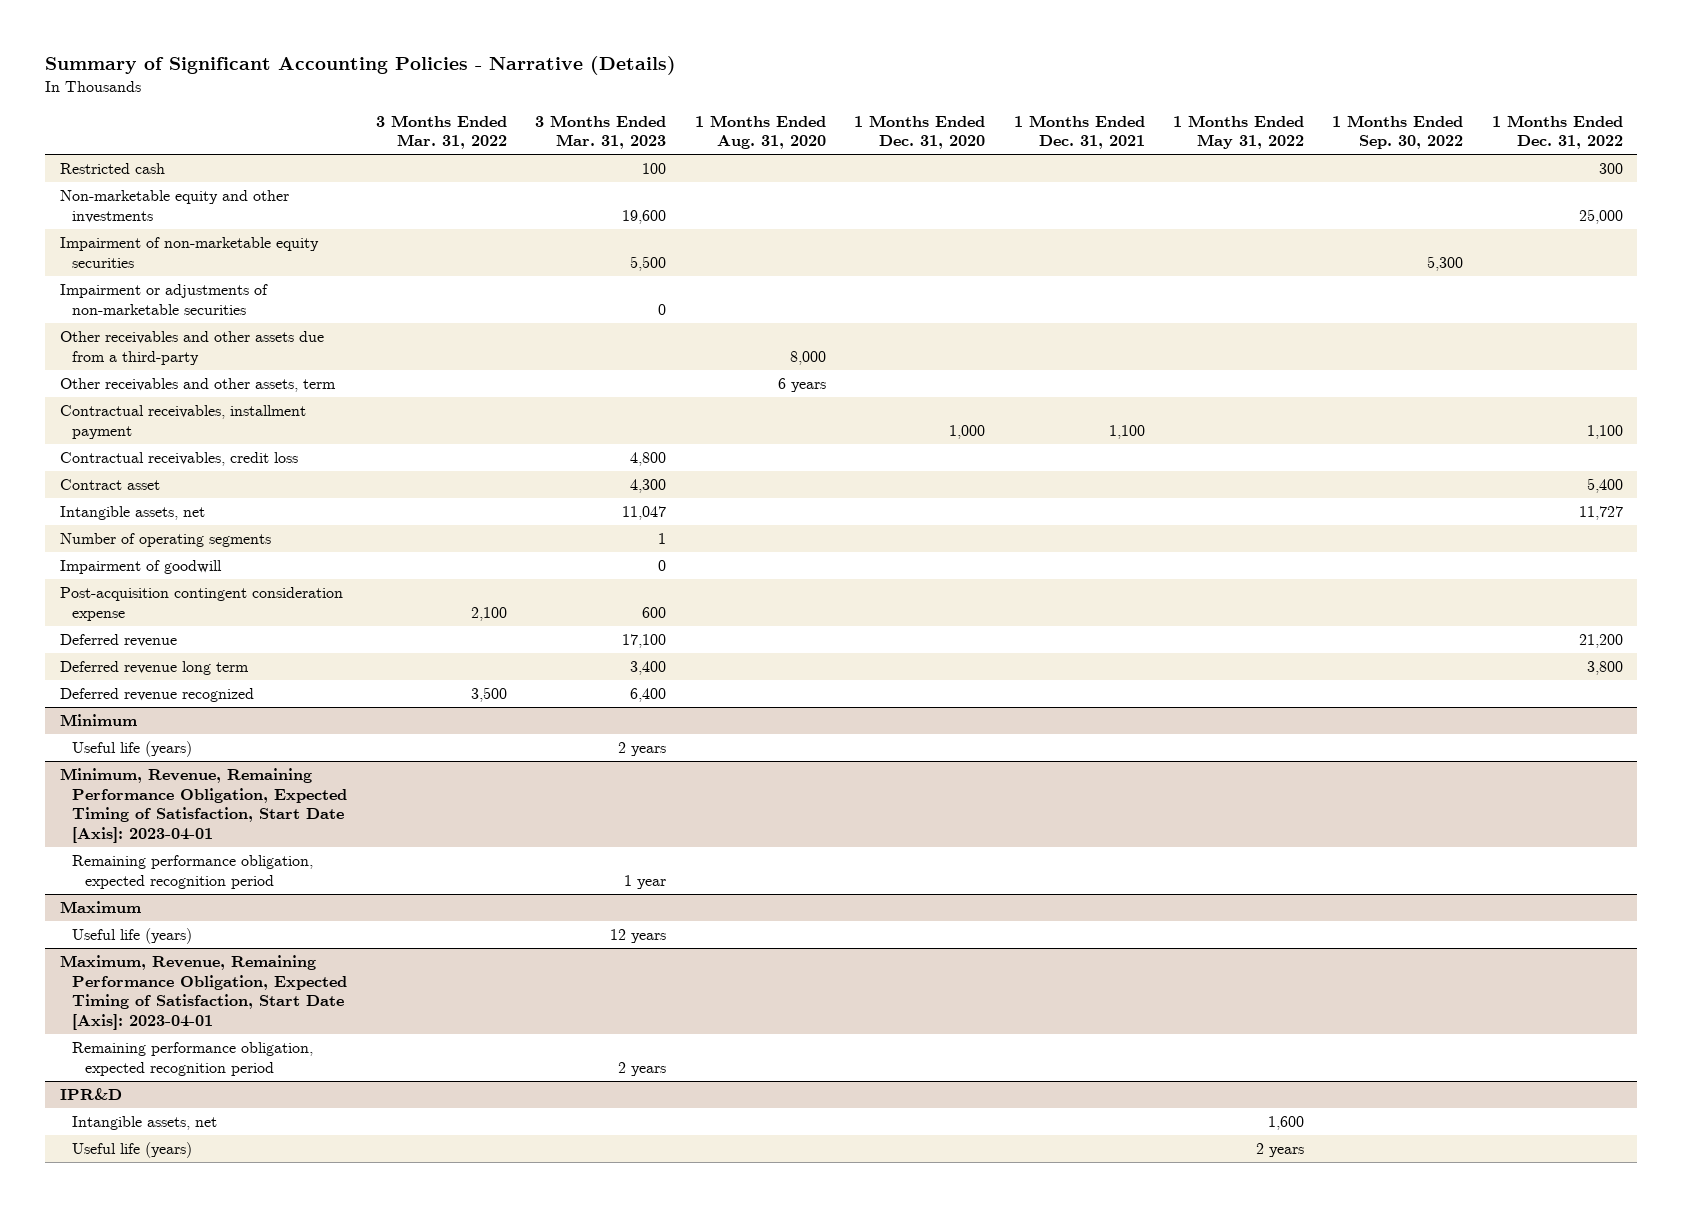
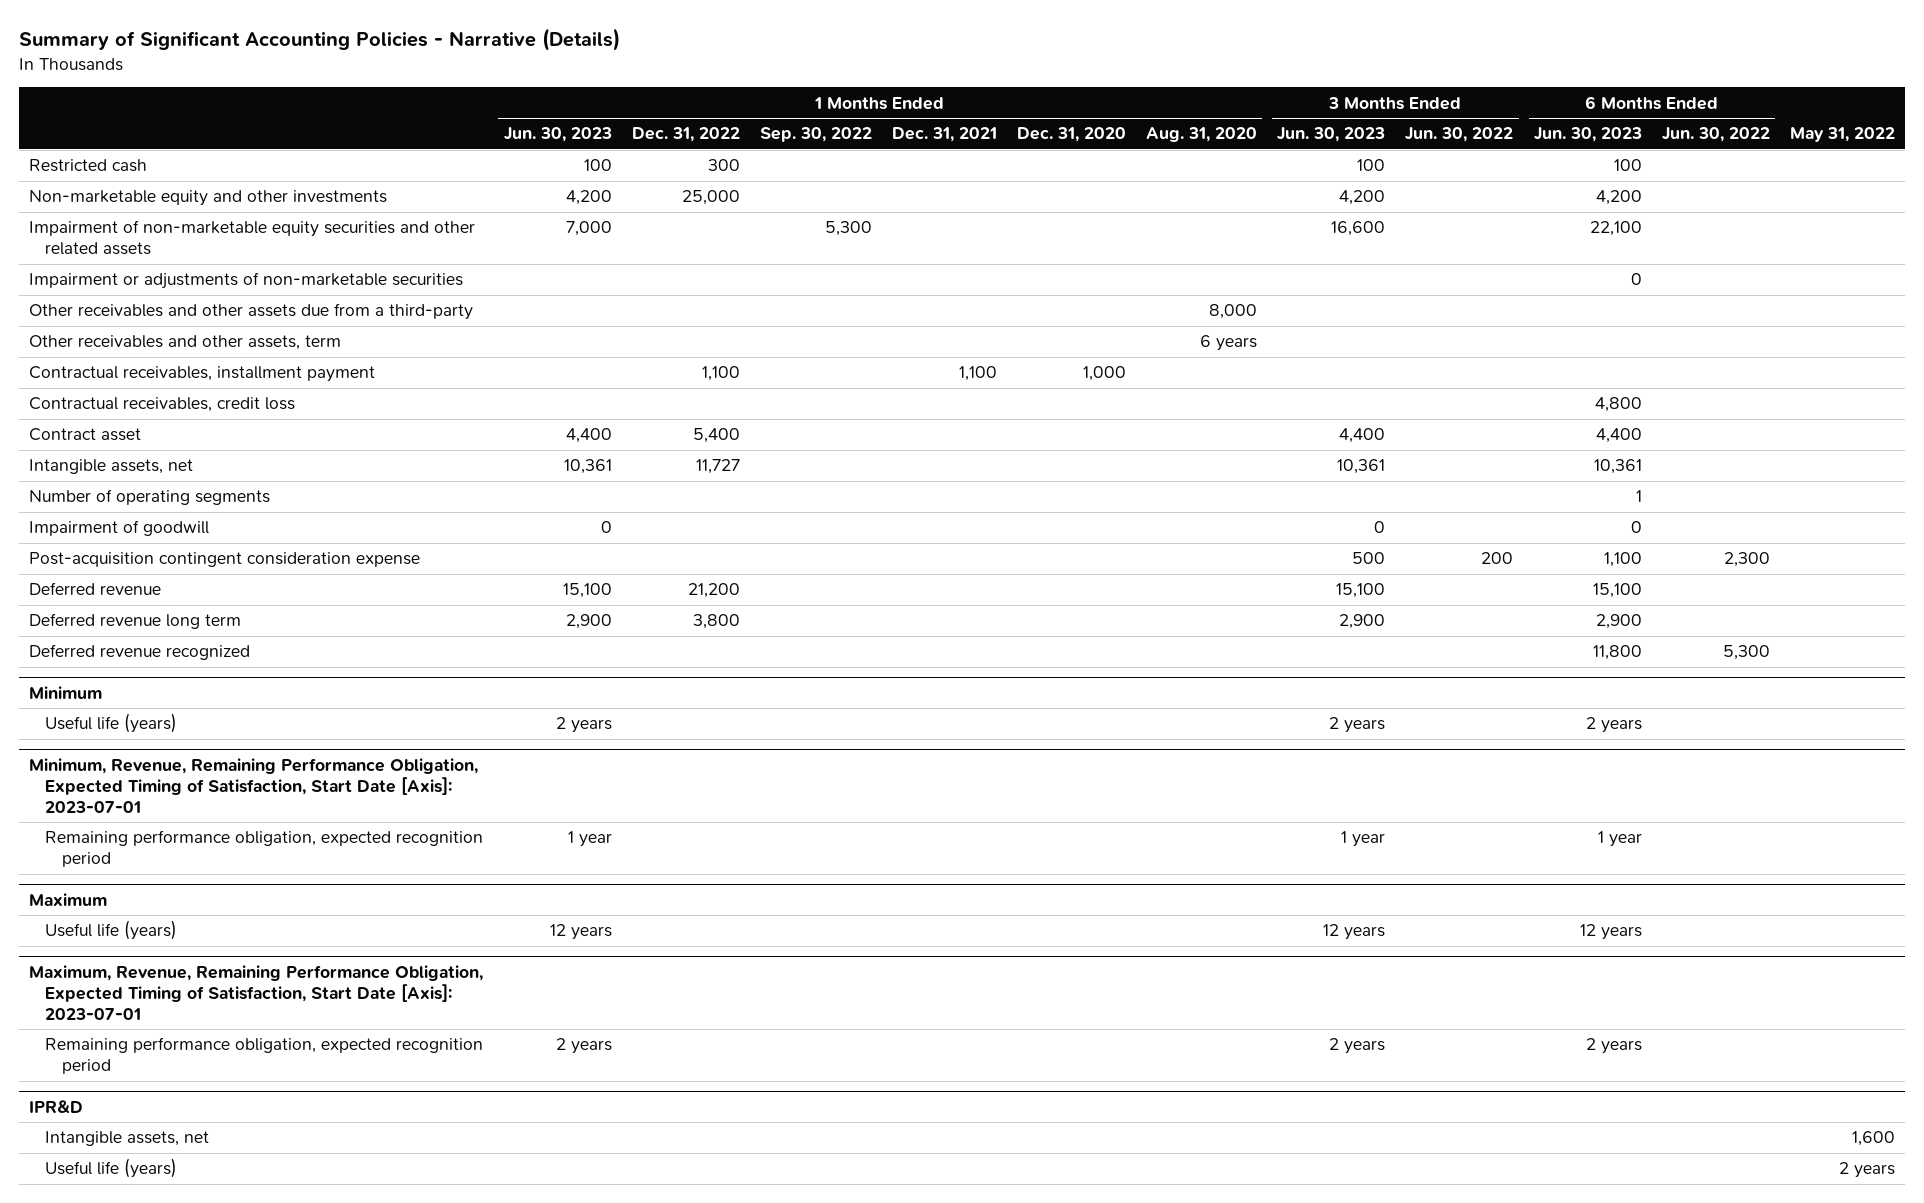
- | 3 Months Ended Mar. 31, 2022 | 3 Months Ended Mar. 31, 2023 | 1 Months Ended Aug. 31, 2020 | 1 Months Ended Dec. 31, 2020 | 1 Months Ended Dec. 31, 2021 | 1 Months Ended May 31, 2022 | 1 Months Ended Sep. 30, 2022 | 1 Months Ended Dec. 31, 2022
+ | 1 Months Ended Jun. 30, 2023 | 1 Months Ended Dec. 31, 2022 | 1 Months Ended Sep. 30, 2022 | 1 Months Ended Dec. 31, 2021 | 1 Months Ended Dec. 31, 2020 | 1 Months Ended Aug. 31, 2020 | 3 Months Ended Jun. 30, 2023 | 3 Months Ended Jun. 30, 2022 | 6 Months Ended Jun. 30, 2023 | 6 Months Ended Jun. 30, 2022 | May 31, 2022
- Impairment of non-marketable equity securities | | 5,500 | | | | | 5,300 |
+ Impairment of non-marketable equity securities and other related assets | 7,000 | | 5,300 | | | | 16,600 | | 22,100 | |
- Minimum, Revenue, Remaining Performance Obligation, Expected Timing of Satisfaction, Start Date [Axis]: 2023-04-01
+ Minimum, Revenue, Remaining Performance Obligation, Expected Timing of Satisfaction, Start Date [Axis]: 2023-07-01
- Maximum, Revenue, Remaining Performance Obligation, Expected Timing of Satisfaction, Start Date [Axis]: 2023-04-01
+ Maximum, Revenue, Remaining Performance Obligation, Expected Timing of Satisfaction, Start Date [Axis]: 2023-07-01

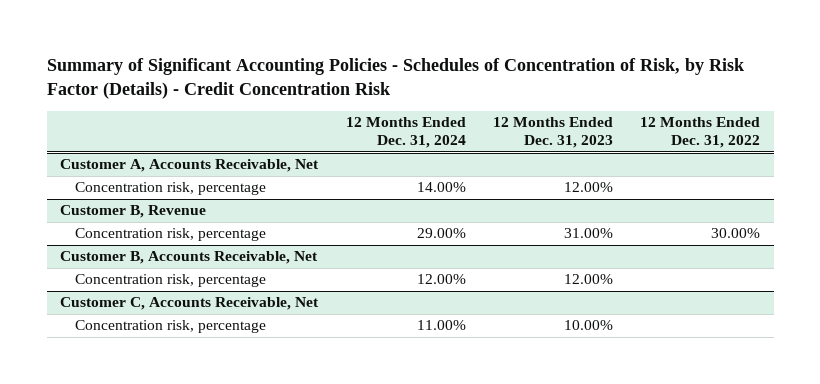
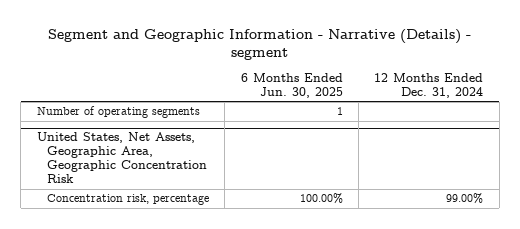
- Summary of Significant Accounting Policies - Schedules of Concentration of Risk, by Risk Factor (Details) - Credit Concentration Risk
+ Segment and Geographic Information - Narrative (Details) - segment
- | 12 Months Ended Dec. 31, 2024 | 12 Months Ended Dec. 31, 2023 | 12 Months Ended Dec. 31, 2022
+ | 6 Months Ended Jun. 30, 2025 | 12 Months Ended Dec. 31, 2024
- Customer A, Accounts Receivable, Net
- Concentration risk, percentage | 14.00% | 12.00% |
- Customer B, Revenue
- Concentration risk, percentage | 29.00% | 31.00% | 30.00%
- Customer B, Accounts Receivable, Net
- Concentration risk, percentage | 12.00% | 12.00% |
- Customer C, Accounts Receivable, Net
- Concentration risk, percentage | 11.00% | 10.00% |
+ Number of operating segments | 1 |
+ United States, Net Assets, Geographic Area, Geographic Concentration Risk
+ Concentration risk, percentage | 100.00% | 99.00%

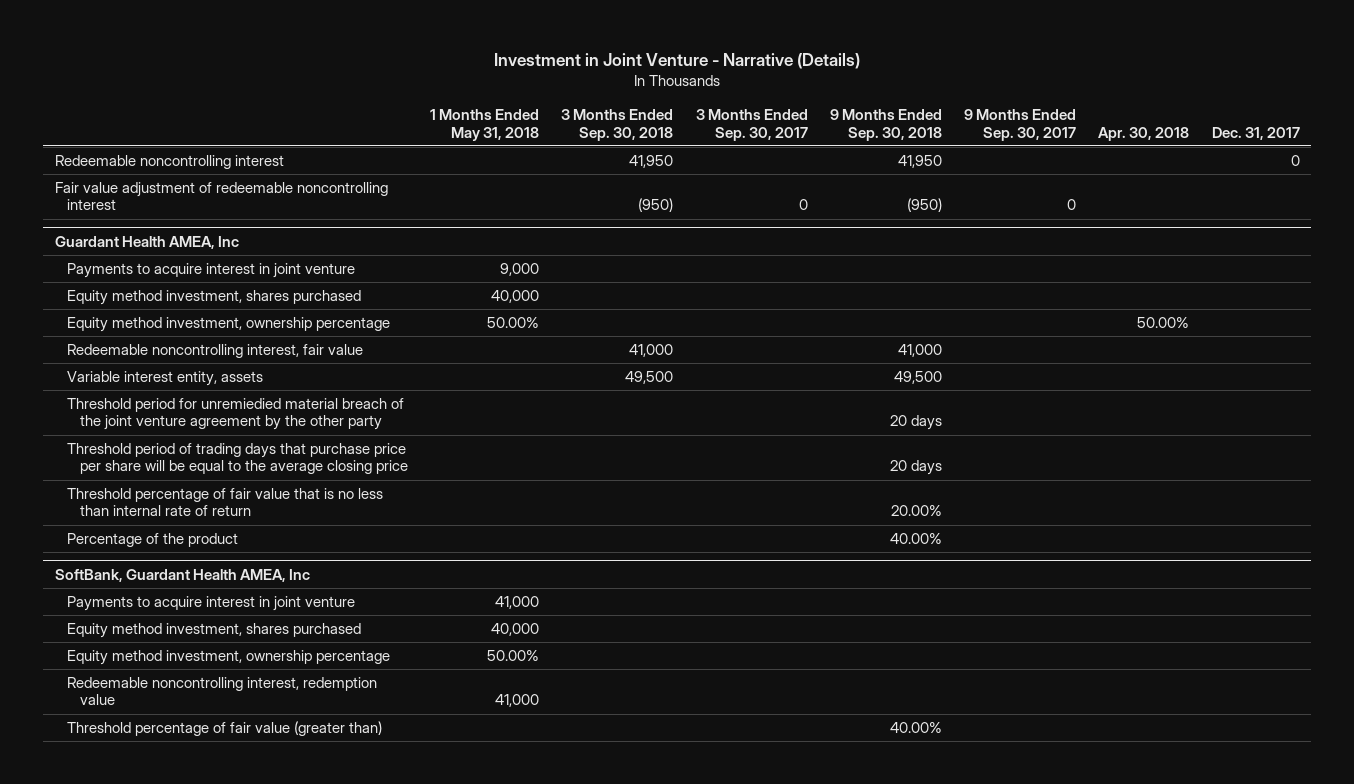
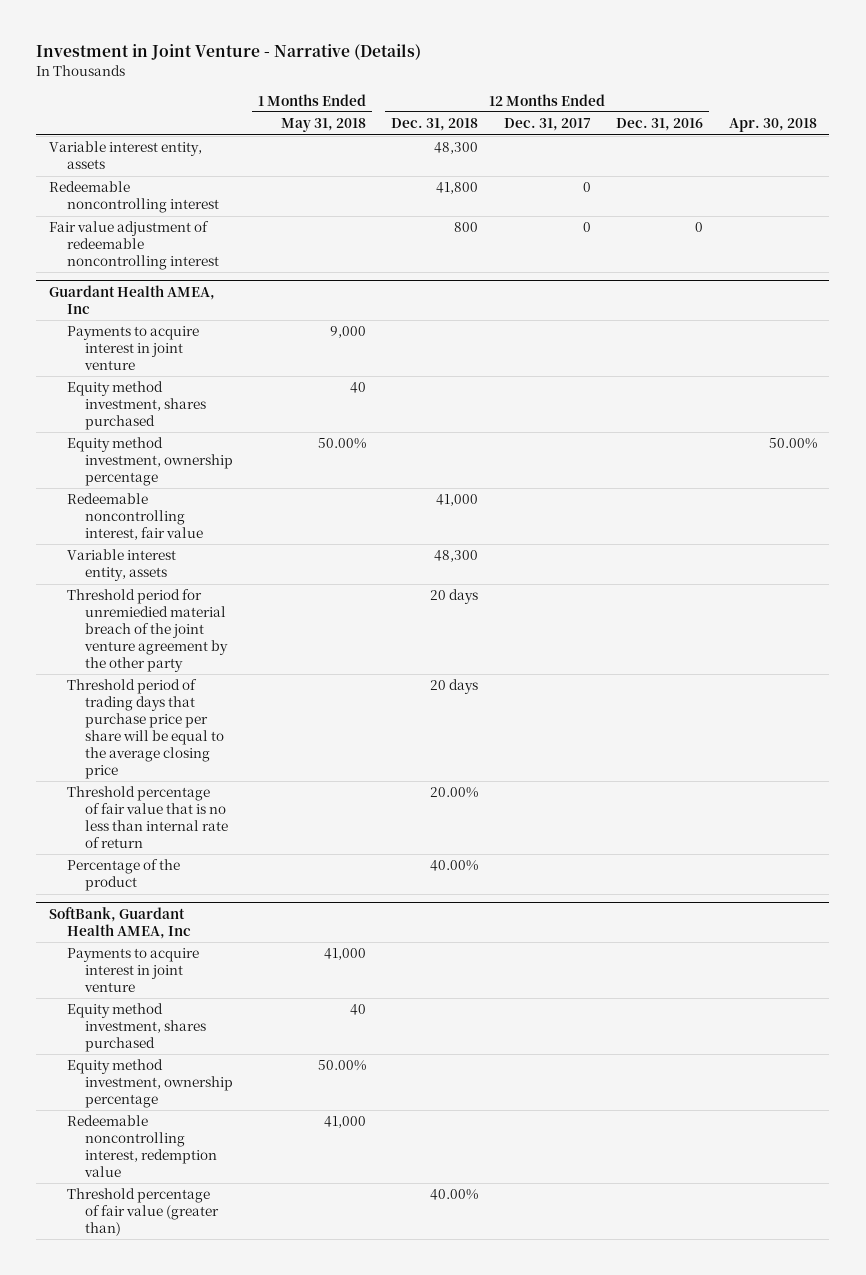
- | 1 Months Ended May 31, 2018 | 3 Months Ended Sep. 30, 2018 | 3 Months Ended Sep. 30, 2017 | 9 Months Ended Sep. 30, 2018 | 9 Months Ended Sep. 30, 2017 | Apr. 30, 2018 | Dec. 31, 2017
+ | 1 Months Ended May 31, 2018 | 12 Months Ended Dec. 31, 2018 | 12 Months Ended Dec. 31, 2017 | 12 Months Ended Dec. 31, 2016 | Apr. 30, 2018
+ Variable interest entity, assets | | 48,300 | | |
@ Guardant Health AMEA, Inc
- Equity method investment, shares purchased | 40,000 | | | | | |
+ Equity method investment, shares purchased | 40 | | | |
@ SoftBank, Guardant Health AMEA, Inc
- Equity method investment, shares purchased | 40,000 | | | | | |
+ Equity method investment, shares purchased | 40 | | | |

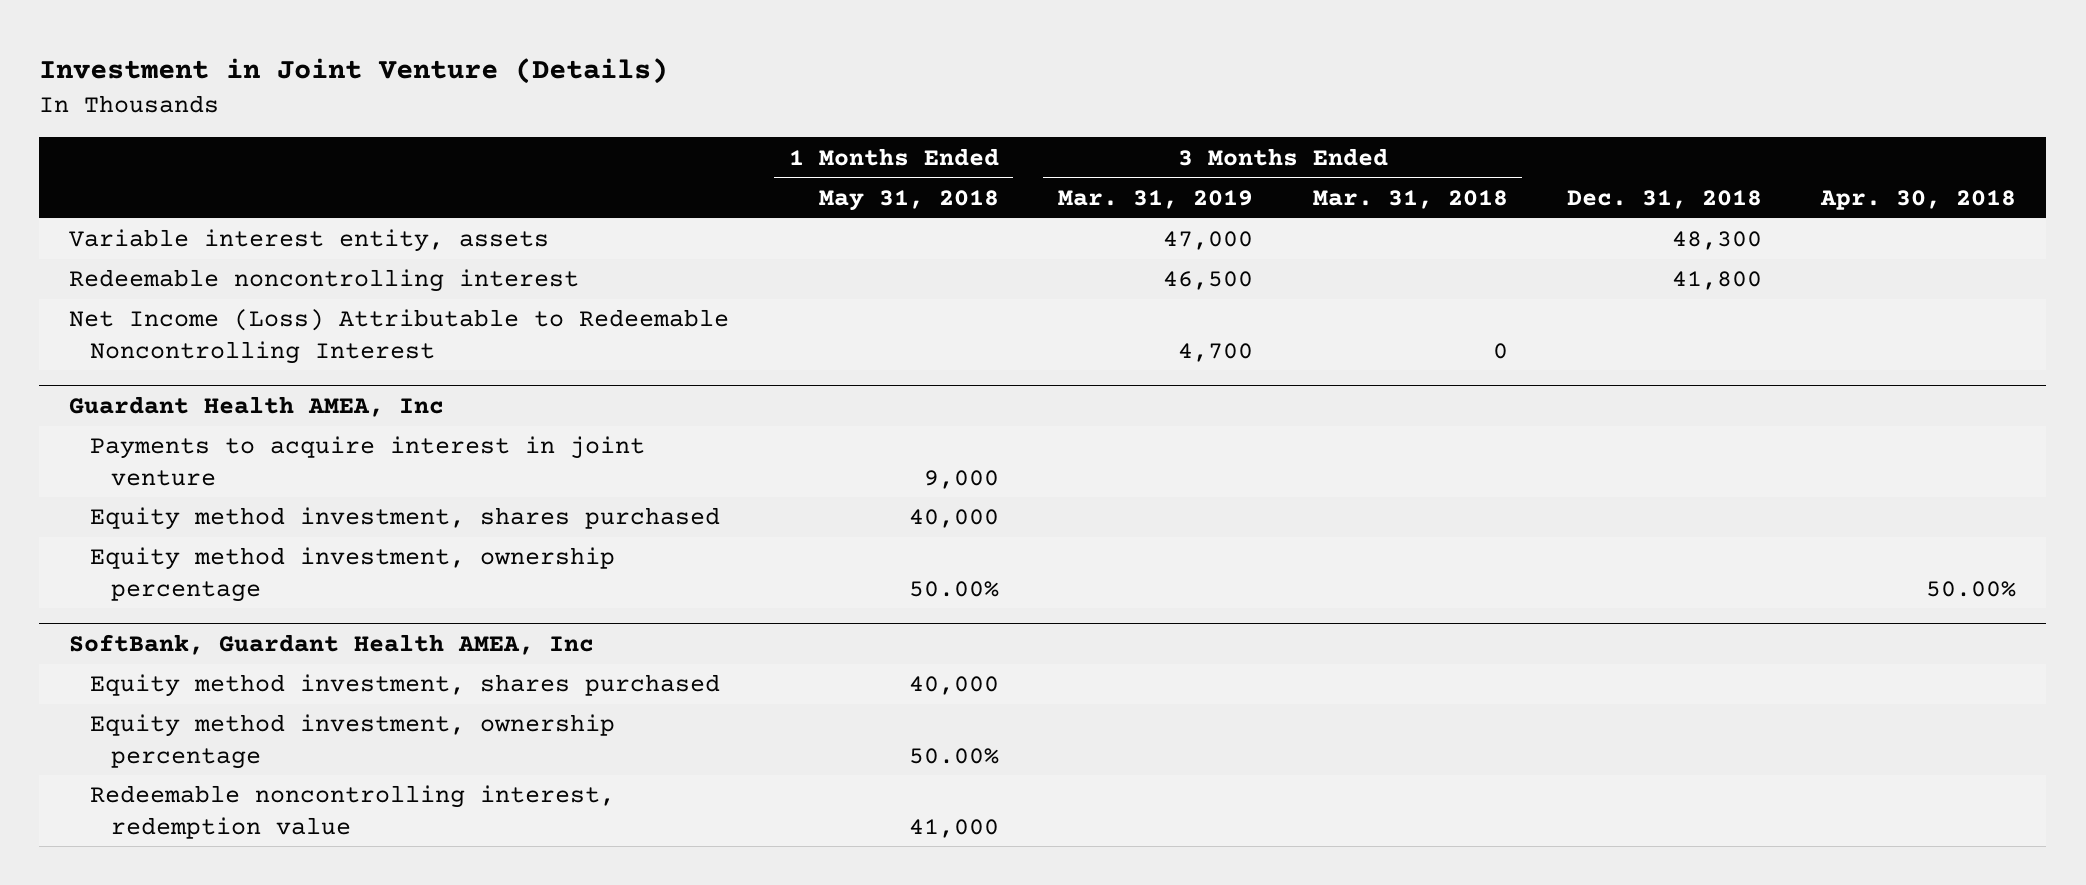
- Investment in Joint Venture - Narrative (Details)
+ Investment in Joint Venture (Details)
- | 1 Months Ended May 31, 2018 | 12 Months Ended Dec. 31, 2018 | 12 Months Ended Dec. 31, 2017 | 12 Months Ended Dec. 31, 2016 | Apr. 30, 2018
+ | 1 Months Ended May 31, 2018 | 3 Months Ended Mar. 31, 2019 | 3 Months Ended Mar. 31, 2018 | Dec. 31, 2018 | Apr. 30, 2018
- Fair value adjustment of redeemable noncontrolling interest | | 800 | 0 | 0 |
+ Net Income (Loss) Attributable to Redeemable Noncontrolling Interest | | 4,700 | 0 | |
@ Guardant Health AMEA, Inc
- Equity method investment, shares purchased | 40 | | | |
+ Equity method investment, shares purchased | 40,000 | | | |
- Redeemable noncontrolling interest, fair value | | 41,000 | | |
- Variable interest entity, assets | | 48,300 | | |
- Threshold period for unremiedied material breach of the joint venture agreement by the other party | | 20 days | | |
- Threshold period of trading days that purchase price per share will be equal to the average closing price | | 20 days | | |
- Threshold percentage of fair value that is no less than internal rate of return | | 20.00% | | |
- Percentage of the product | | 40.00% | | |
@ SoftBank, Guardant Health AMEA, Inc
- Payments to acquire interest in joint venture | 41,000 | | | |
- Equity method investment, shares purchased | 40 | | | |
+ Equity method investment, shares purchased | 40,000 | | | |
- Threshold percentage of fair value (greater than) | | 40.00% | | |

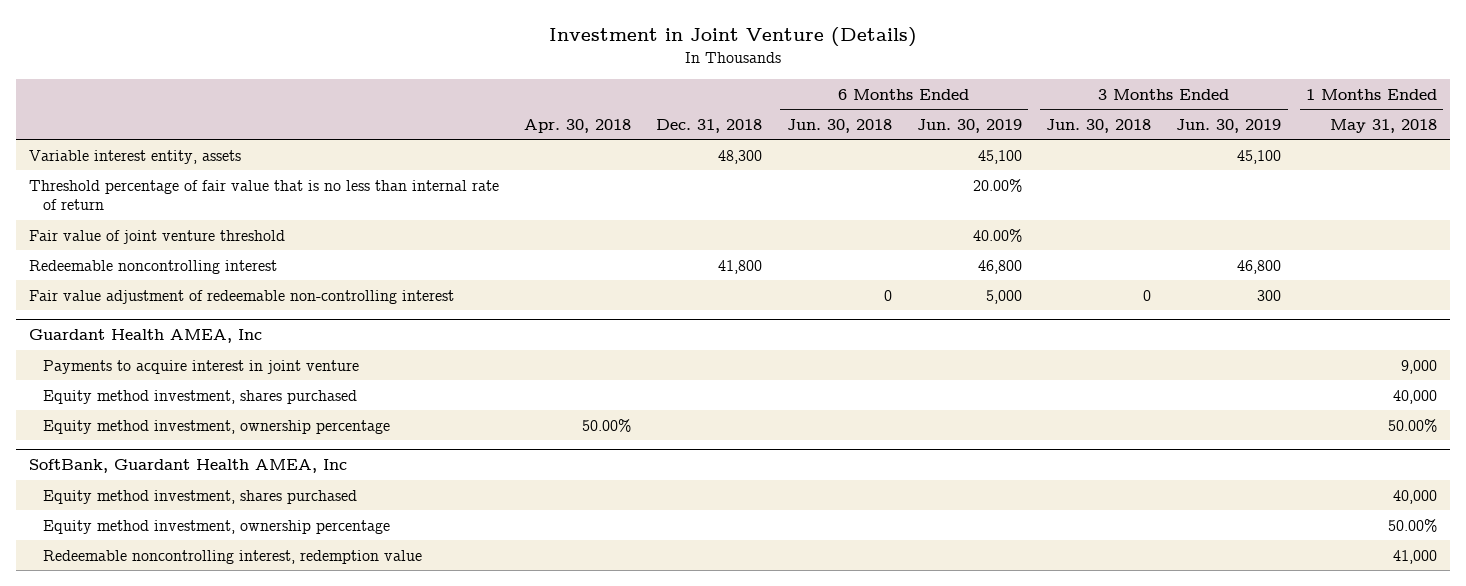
- | 1 Months Ended May 31, 2018 | 3 Months Ended Mar. 31, 2019 | 3 Months Ended Mar. 31, 2018 | Dec. 31, 2018 | Apr. 30, 2018
+ | Apr. 30, 2018 | Dec. 31, 2018 | 6 Months Ended Jun. 30, 2018 | 6 Months Ended Jun. 30, 2019 | 3 Months Ended Jun. 30, 2018 | 3 Months Ended Jun. 30, 2019 | 1 Months Ended May 31, 2018
+ Threshold percentage of fair value that is no less than internal rate of return | | | | 20.00% | | |
+ Fair value of joint venture threshold | | | | 40.00% | | |
- Net Income (Loss) Attributable to Redeemable Noncontrolling Interest | | 4,700 | 0 | |
+ Fair value adjustment of redeemable non-controlling interest | | | 0 | 5,000 | 0 | 300 |

